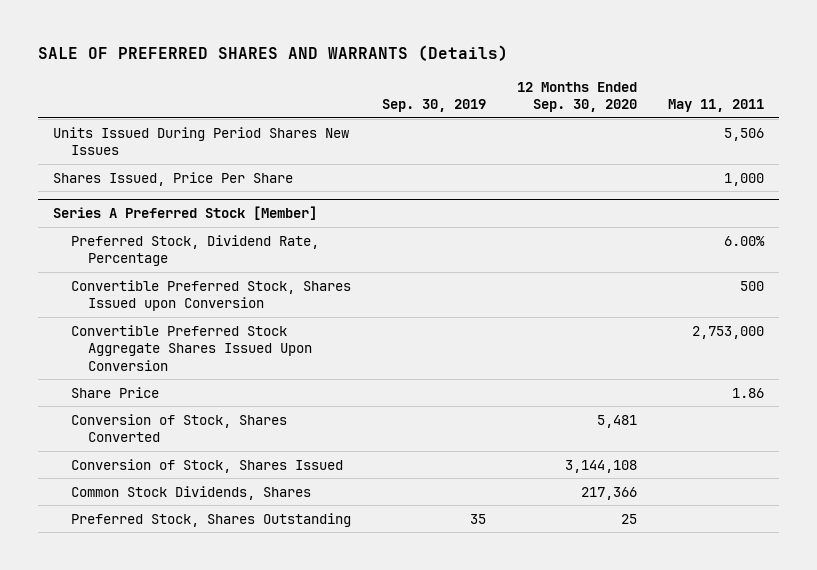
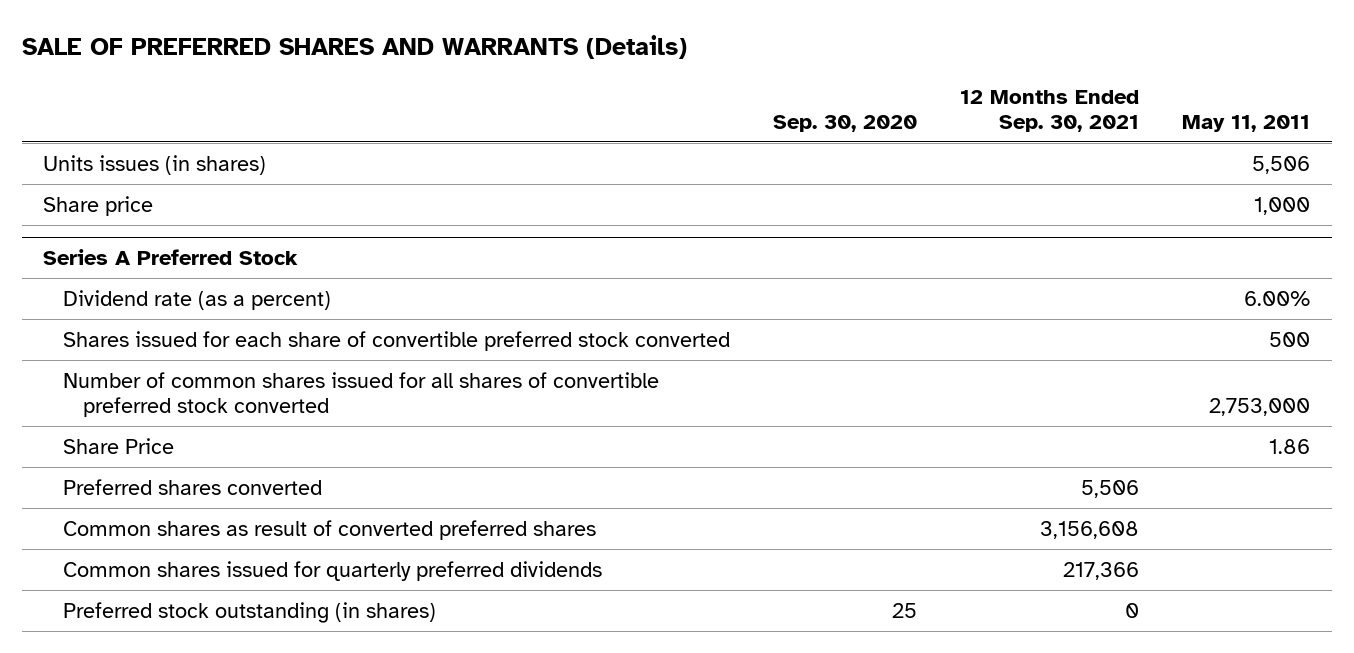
- | Sep. 30, 2019 | 12 Months Ended Sep. 30, 2020 | May 11, 2011
+ | Sep. 30, 2020 | 12 Months Ended Sep. 30, 2021 | May 11, 2011
- Units Issued During Period Shares New Issues | | | 5,506
- Shares Issued, Price Per Share | | | 1,000
- Series A Preferred Stock [Member]
- Preferred Stock, Dividend Rate, Percentage | | | 6.00%
- Convertible Preferred Stock, Shares Issued upon Conversion | | | 500
- Convertible Preferred Stock Aggregate Shares Issued Upon Conversion | | | 2,753,000
+ Units issues (in shares) | | | 5,506
+ Share price | | | 1,000
+ Series A Preferred Stock
+ Dividend rate (as a percent) | | | 6.00%
+ Shares issued for each share of convertible preferred stock converted | | | 500
+ Number of common shares issued for all shares of convertible preferred stock converted | | | 2,753,000
- Conversion of Stock, Shares Converted | | 5,481 |
- Conversion of Stock, Shares Issued | | 3,144,108 |
- Common Stock Dividends, Shares | | 217,366 |
- Preferred Stock, Shares Outstanding | 35 | 25 |
+ Preferred shares converted | | 5,506 |
+ Common shares as result of converted preferred shares | | 3,156,608 |
+ Common shares issued for quarterly preferred dividends | | 217,366 |
+ Preferred stock outstanding (in shares) | 25 | 0 |

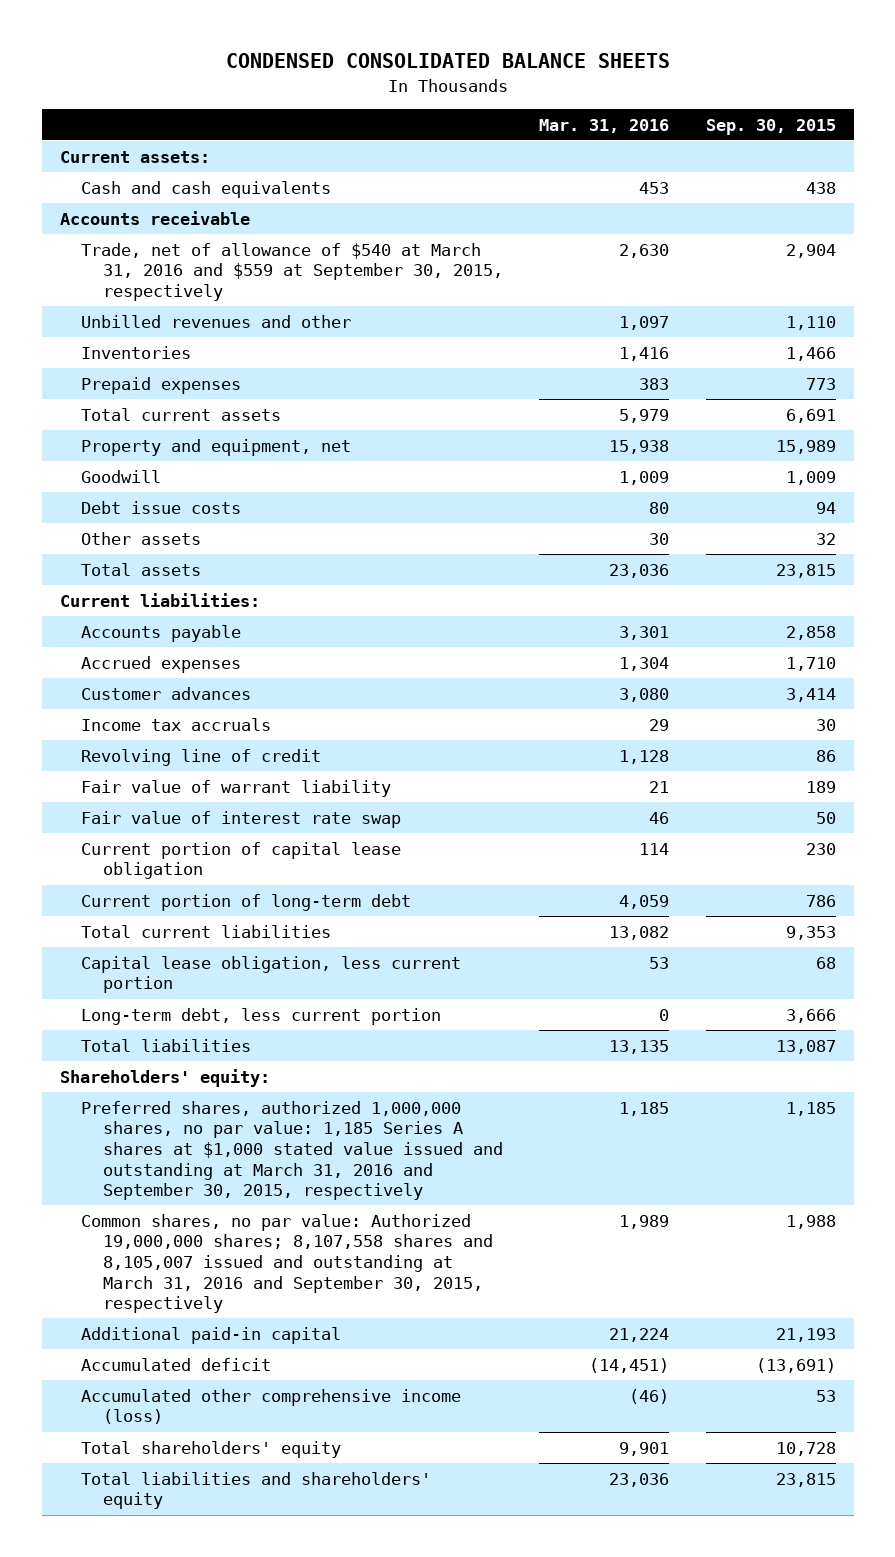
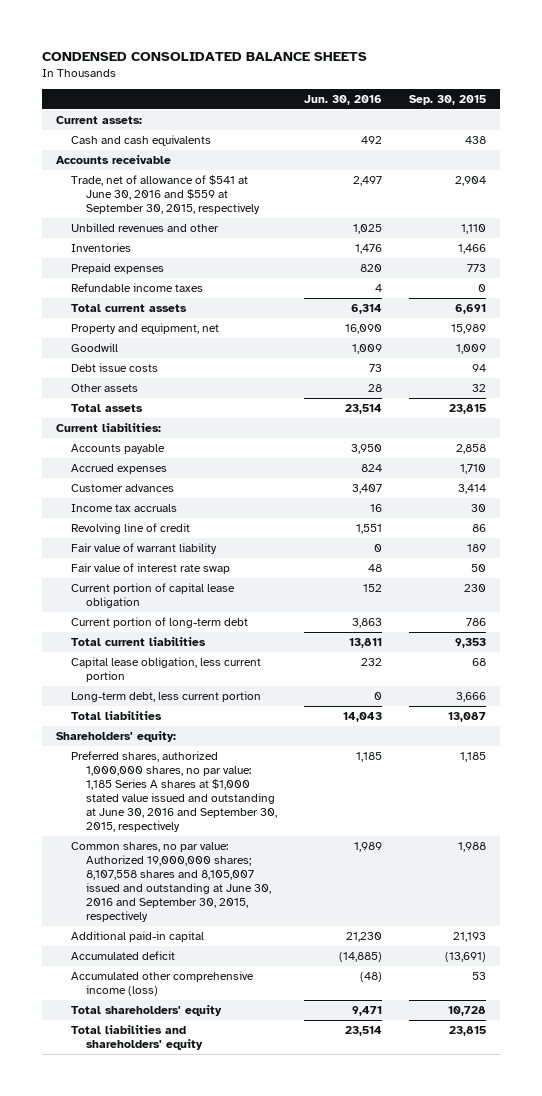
- | Mar. 31, 2016 | Sep. 30, 2015
+ | Jun. 30, 2016 | Sep. 30, 2015
- Trade, net of allowance of $540 at March 31, 2016 and $559 at September 30, 2015, respectively | 2,630 | 2,904
+ Trade, net of allowance of $541 at June 30, 2016 and $559 at September 30, 2015, respectively | 2,497 | 2,904
+ Refundable income taxes | 4 | 0
- Preferred shares, authorized 1,000,000 shares, no par value: 1,185 Series A shares at $1,000 stated value issued and outstanding at March 31, 2016 and September 30, 2015, respectively | 1,185 | 1,185
- Common shares, no par value: Authorized 19,000,000 shares; 8,107,558 shares and 8,105,007 issued and outstanding at March 31, 2016 and September 30, 2015, respectively | 1,989 | 1,988
+ Preferred shares, authorized 1,000,000 shares, no par value: 1,185 Series A shares at $1,000 stated value issued and outstanding at June 30, 2016 and September 30, 2015, respectively | 1,185 | 1,185
+ Common shares, no par value: Authorized 19,000,000 shares; 8,107,558 shares and 8,105,007 issued and outstanding at June 30, 2016 and September 30, 2015, respectively | 1,989 | 1,988

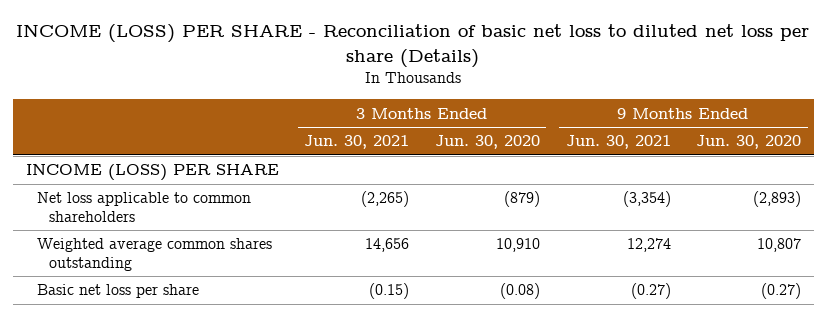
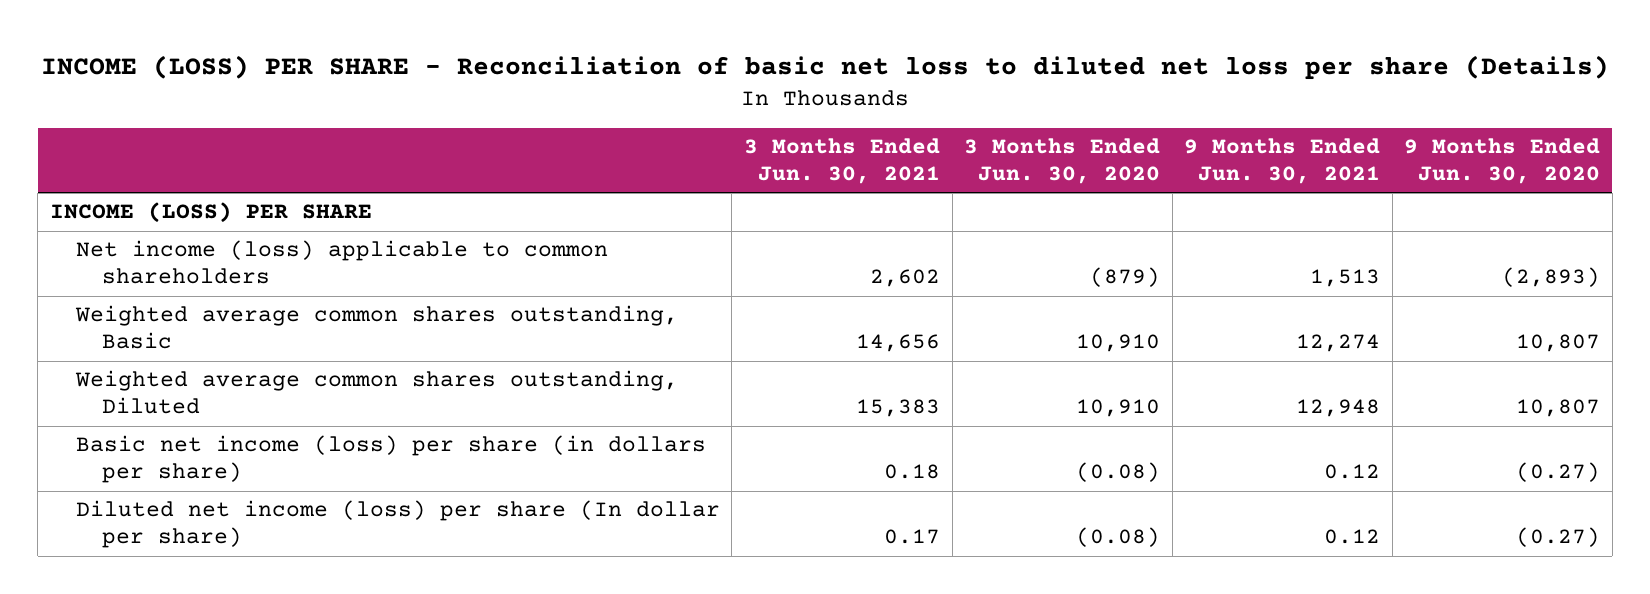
- Net loss applicable to common shareholders | (2,265) | (879) | (3,354) | (2,893)
- Weighted average common shares outstanding | 14,656 | 10,910 | 12,274 | 10,807
- Basic net loss per share | (0.15) | (0.08) | (0.27) | (0.27)
+ Net income (loss) applicable to common shareholders | 2,602 | (879) | 1,513 | (2,893)
+ Weighted average common shares outstanding, Basic | 14,656 | 10,910 | 12,274 | 10,807
+ Weighted average common shares outstanding, Diluted | 15,383 | 10,910 | 12,948 | 10,807
+ Basic net income (loss) per share (in dollars per share) | 0.18 | (0.08) | 0.12 | (0.27)
+ Diluted net income (loss) per share (In dollar per share) | 0.17 | (0.08) | 0.12 | (0.27)

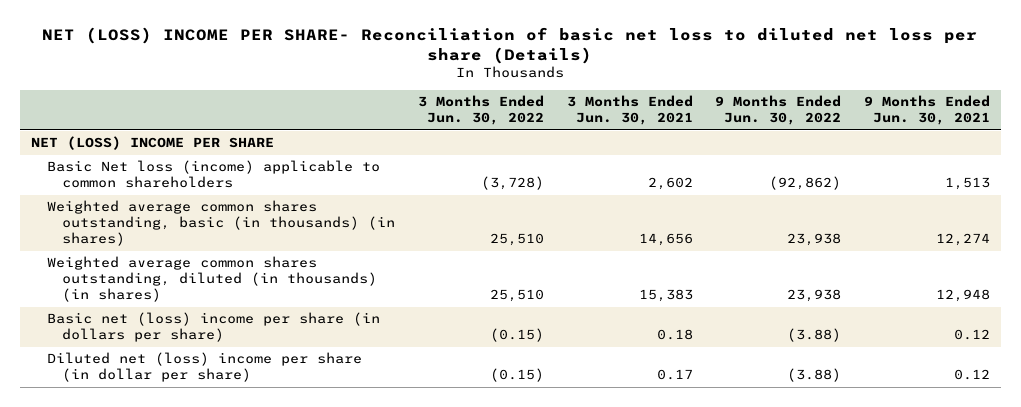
- INCOME (LOSS) PER SHARE - Reconciliation of basic net loss to diluted net loss per share (Details)
+ NET (LOSS) INCOME PER SHARE- Reconciliation of basic net loss to diluted net loss per share (Details)
- | 3 Months Ended Jun. 30, 2021 | 3 Months Ended Jun. 30, 2020 | 9 Months Ended Jun. 30, 2021 | 9 Months Ended Jun. 30, 2020
+ | 3 Months Ended Jun. 30, 2022 | 3 Months Ended Jun. 30, 2021 | 9 Months Ended Jun. 30, 2022 | 9 Months Ended Jun. 30, 2021
- INCOME (LOSS) PER SHARE
- Net income (loss) applicable to common shareholders | 2,602 | (879) | 1,513 | (2,893)
- Weighted average common shares outstanding, Basic | 14,656 | 10,910 | 12,274 | 10,807
- Weighted average common shares outstanding, Diluted | 15,383 | 10,910 | 12,948 | 10,807
- Basic net income (loss) per share (in dollars per share) | 0.18 | (0.08) | 0.12 | (0.27)
- Diluted net income (loss) per share (In dollar per share) | 0.17 | (0.08) | 0.12 | (0.27)
+ NET (LOSS) INCOME PER SHARE
+ Basic Net loss (income) applicable to common shareholders | (3,728) | 2,602 | (92,862) | 1,513
+ Weighted average common shares outstanding, basic (in thousands) (in shares) | 25,510 | 14,656 | 23,938 | 12,274
+ Weighted average common shares outstanding, diluted (in thousands) (in shares) | 25,510 | 15,383 | 23,938 | 12,948
+ Basic net (loss) income per share (in dollars per share) | (0.15) | 0.18 | (3.88) | 0.12
+ Diluted net (loss) income per share (in dollar per share) | (0.15) | 0.17 | (3.88) | 0.12

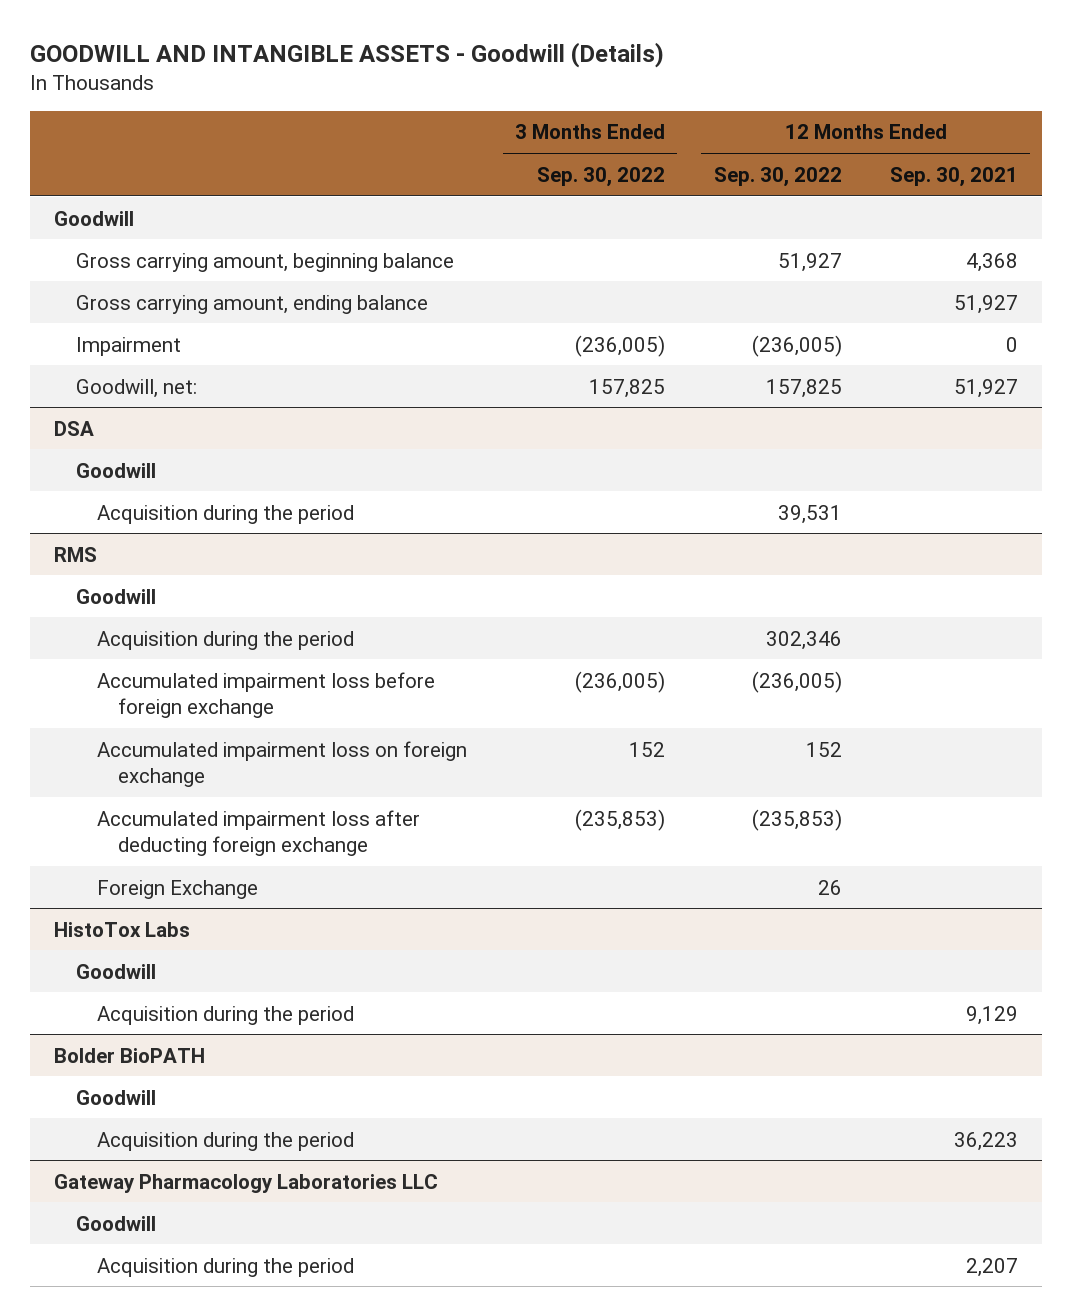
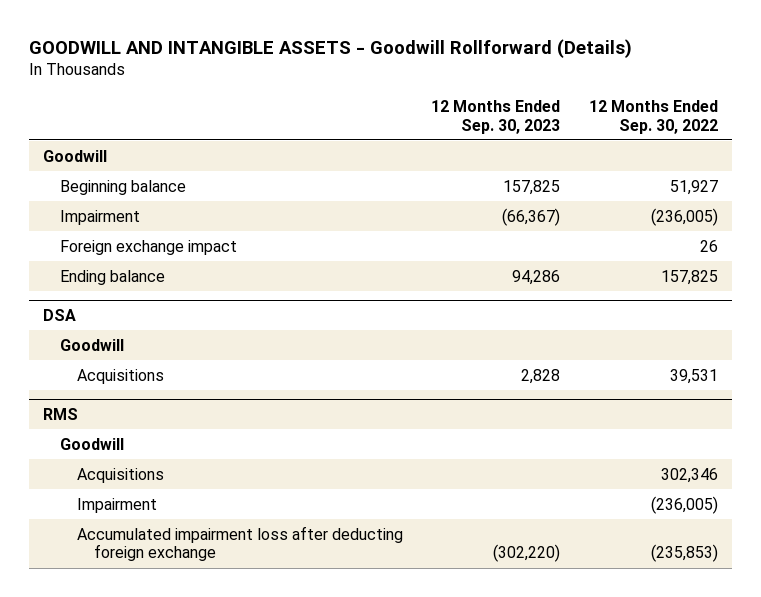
- GOODWILL AND INTANGIBLE ASSETS - Goodwill (Details)
+ GOODWILL AND INTANGIBLE ASSETS - Goodwill Rollforward (Details)
- | 3 Months Ended Sep. 30, 2022 | 12 Months Ended Sep. 30, 2022 | 12 Months Ended Sep. 30, 2021
+ | 12 Months Ended Sep. 30, 2023 | 12 Months Ended Sep. 30, 2022
- Gross carrying amount, beginning balance | | 51,927 | 4,368
- Gross carrying amount, ending balance | | | 51,927
+ Beginning balance | 157,825 | 51,927
- Goodwill, net: | 157,825 | 157,825 | 51,927
+ Foreign exchange impact | | 26
+ Ending balance | 94,286 | 157,825
@ DSA
- Acquisition during the period | | 39,531 |
+ Acquisitions | 2,828 | 39,531
@ RMS
- Acquisition during the period | | 302,346 |
- Accumulated impairment loss before foreign exchange | (236,005) | (236,005) |
- Accumulated impairment loss on foreign exchange | 152 | 152 |
+ Acquisitions | | 302,346
+ Impairment | | (236,005)
- Foreign Exchange | | 26 |
- HistoTox Labs
- Goodwill
- Acquisition during the period | | | 9,129
- Bolder BioPATH
- Goodwill
- Acquisition during the period | | | 36,223
- Gateway Pharmacology Laboratories LLC
- Goodwill
- Acquisition during the period | | | 2,207

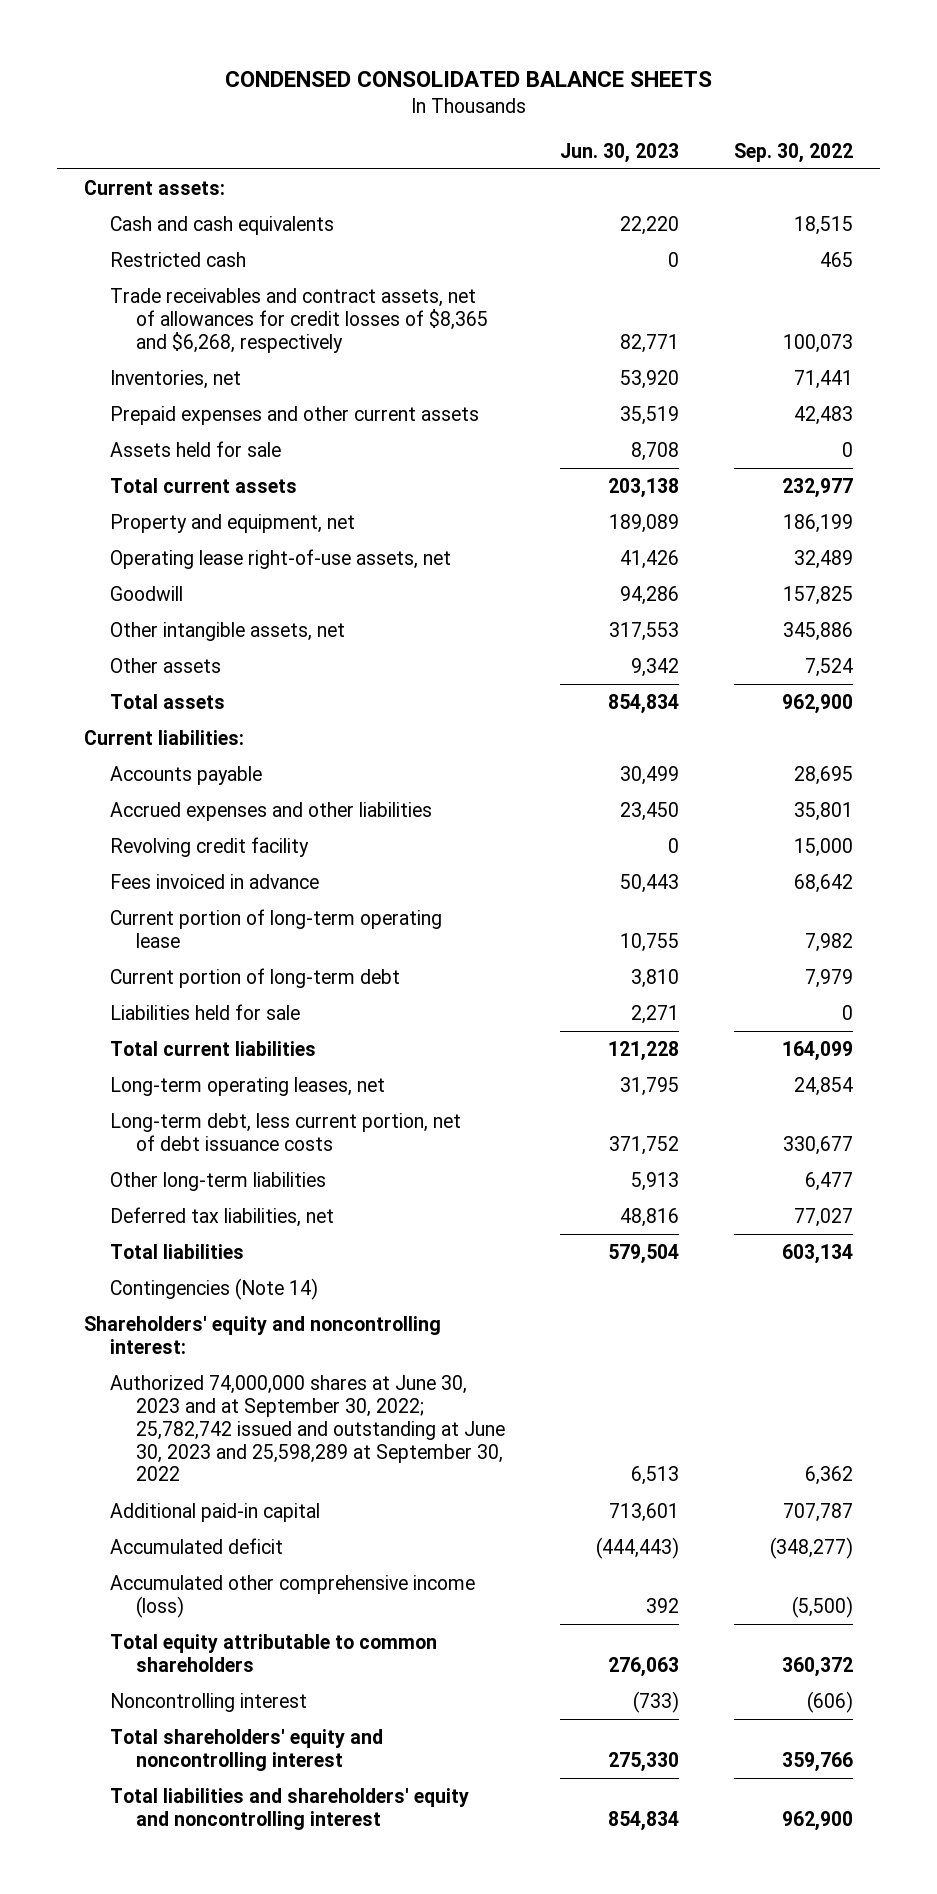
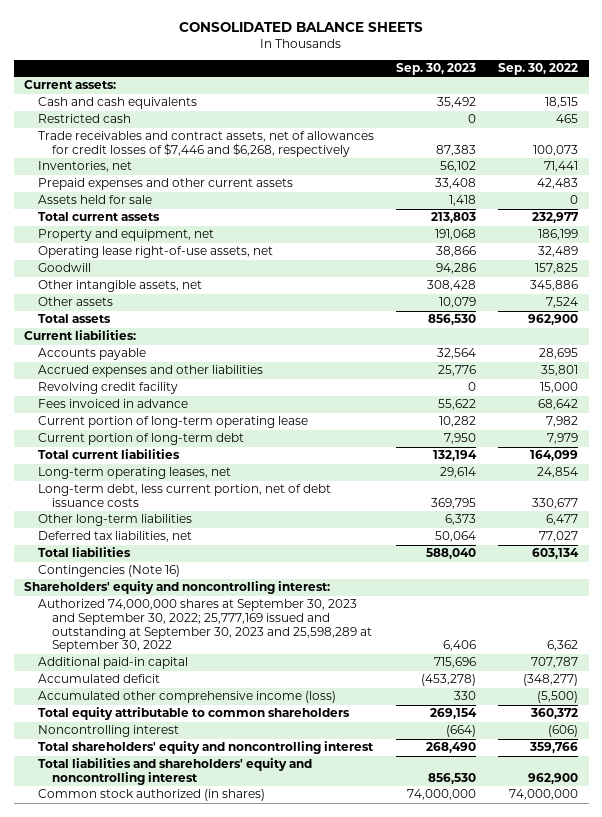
- CONDENSED CONSOLIDATED BALANCE SHEETS
+ CONSOLIDATED BALANCE SHEETS
- | Jun. 30, 2023 | Sep. 30, 2022
+ | Sep. 30, 2023 | Sep. 30, 2022
- Trade receivables and contract assets, net of allowances for credit losses of $8,365 and $6,268, respectively | 82,771 | 100,073
+ Trade receivables and contract assets, net of allowances for credit losses of $7,446 and $6,268, respectively | 87,383 | 100,073
- Liabilities held for sale | 2,271 | 0
- Contingencies (Note 14)
+ Contingencies (Note 16)
- Authorized 74,000,000 shares at June 30, 2023 and at September 30, 2022; 25,782,742 issued and outstanding at June 30, 2023 and 25,598,289 at September 30, 2022 | 6,513 | 6,362
+ Authorized 74,000,000 shares at September 30, 2023 and September 30, 2022; 25,777,169 issued and outstanding at September 30, 2023 and 25,598,289 at September 30, 2022 | 6,406 | 6,362
+ Common stock authorized (in shares) | 74,000,000 | 74,000,000

